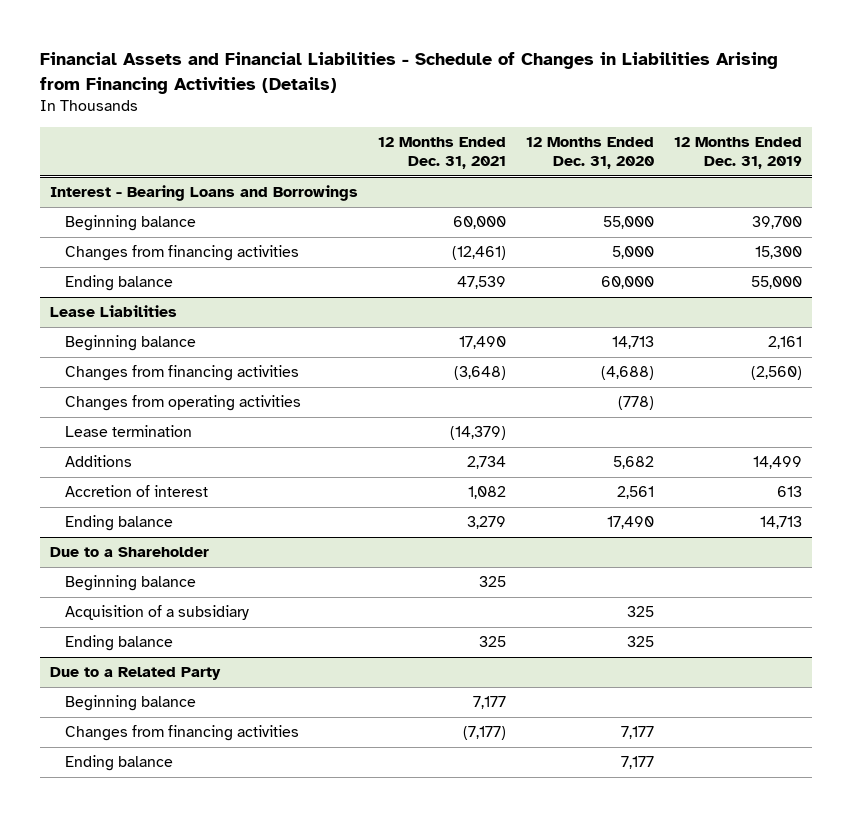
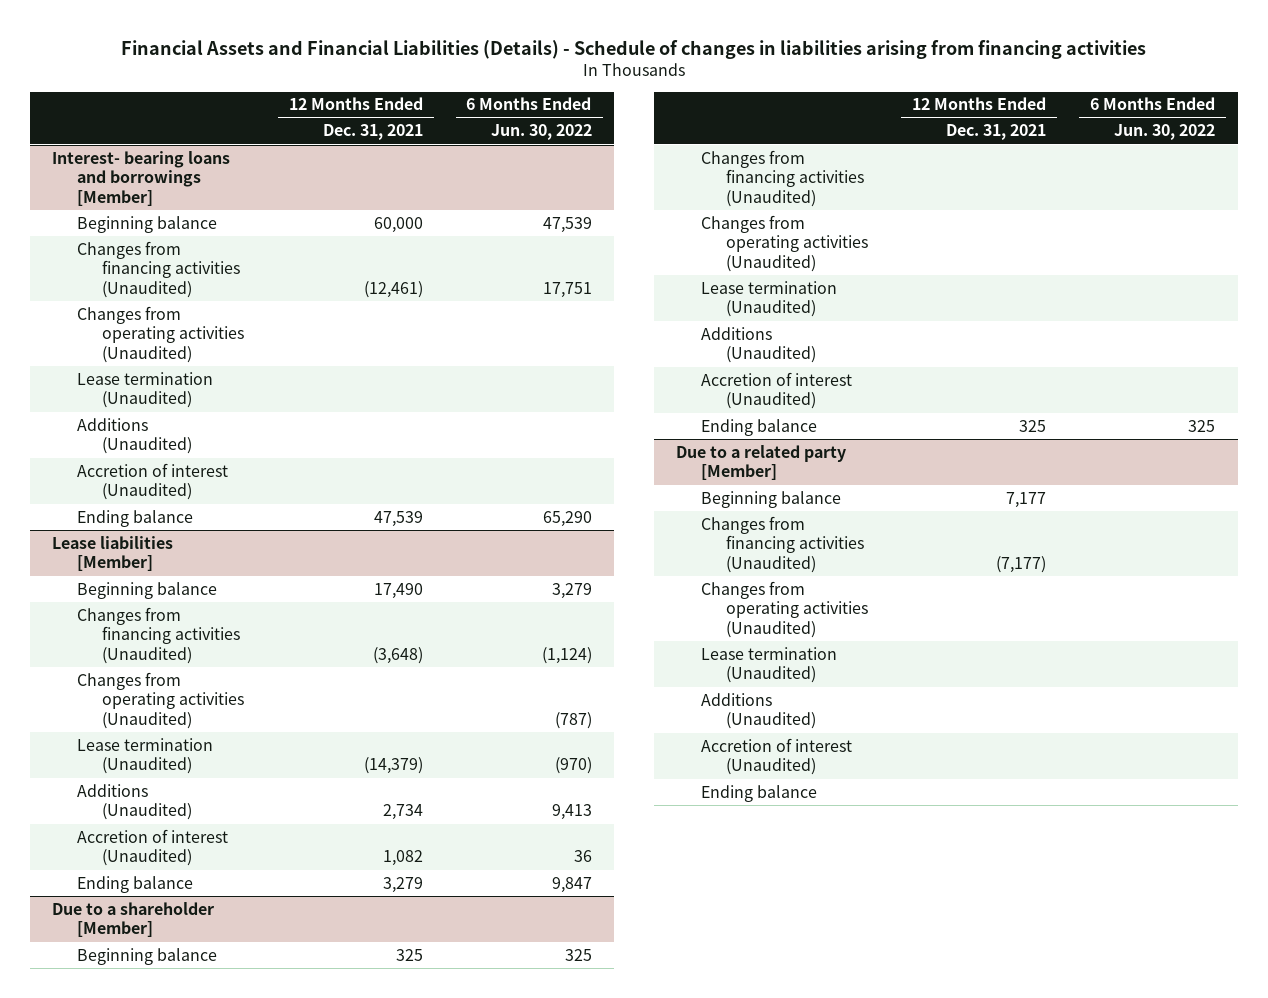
- Financial Assets and Financial Liabilities - Schedule of Changes in Liabilities Arising from Financing Activities (Details)
+ Financial Assets and Financial Liabilities (Details) - Schedule of changes in liabilities arising from financing activities
- | 12 Months Ended Dec. 31, 2021 | 12 Months Ended Dec. 31, 2020 | 12 Months Ended Dec. 31, 2019
+ | 12 Months Ended Dec. 31, 2021 | 6 Months Ended Jun. 30, 2022
- Interest - Bearing Loans and Borrowings
+ Interest- bearing loans and borrowings [Member]
- Changes from financing activities | (12,461) | 5,000 | 15,300
+ Changes from financing activities (Unaudited) | (12,461) | 17,751
+ Changes from operating activities (Unaudited)
+ Lease termination (Unaudited)
+ Additions (Unaudited)
+ Accretion of interest (Unaudited)
- Lease Liabilities
+ Lease liabilities [Member]
- Changes from financing activities | (3,648) | (4,688) | (2,560)
- Changes from operating activities | | (778) |
- Lease termination | (14,379) | |
- Additions | 2,734 | 5,682 | 14,499
- Accretion of interest | 1,082 | 2,561 | 613
+ Changes from financing activities (Unaudited) | (3,648) | (1,124)
+ Changes from operating activities (Unaudited) | | (787)
+ Lease termination (Unaudited) | (14,379) | (970)
+ Additions (Unaudited) | 2,734 | 9,413
+ Accretion of interest (Unaudited) | 1,082 | 36
- Due to a Shareholder
+ Due to a shareholder [Member]
- Acquisition of a subsidiary | | 325 |
+ Changes from financing activities (Unaudited)
+ Changes from operating activities (Unaudited)
+ Lease termination (Unaudited)
+ Additions (Unaudited)
+ Accretion of interest (Unaudited)
- Due to a Related Party
+ Due to a related party [Member]
- Changes from financing activities | (7,177) | 7,177 |
+ Changes from financing activities (Unaudited) | (7,177) |
+ Changes from operating activities (Unaudited)
+ Lease termination (Unaudited)
+ Additions (Unaudited)
+ Accretion of interest (Unaudited)

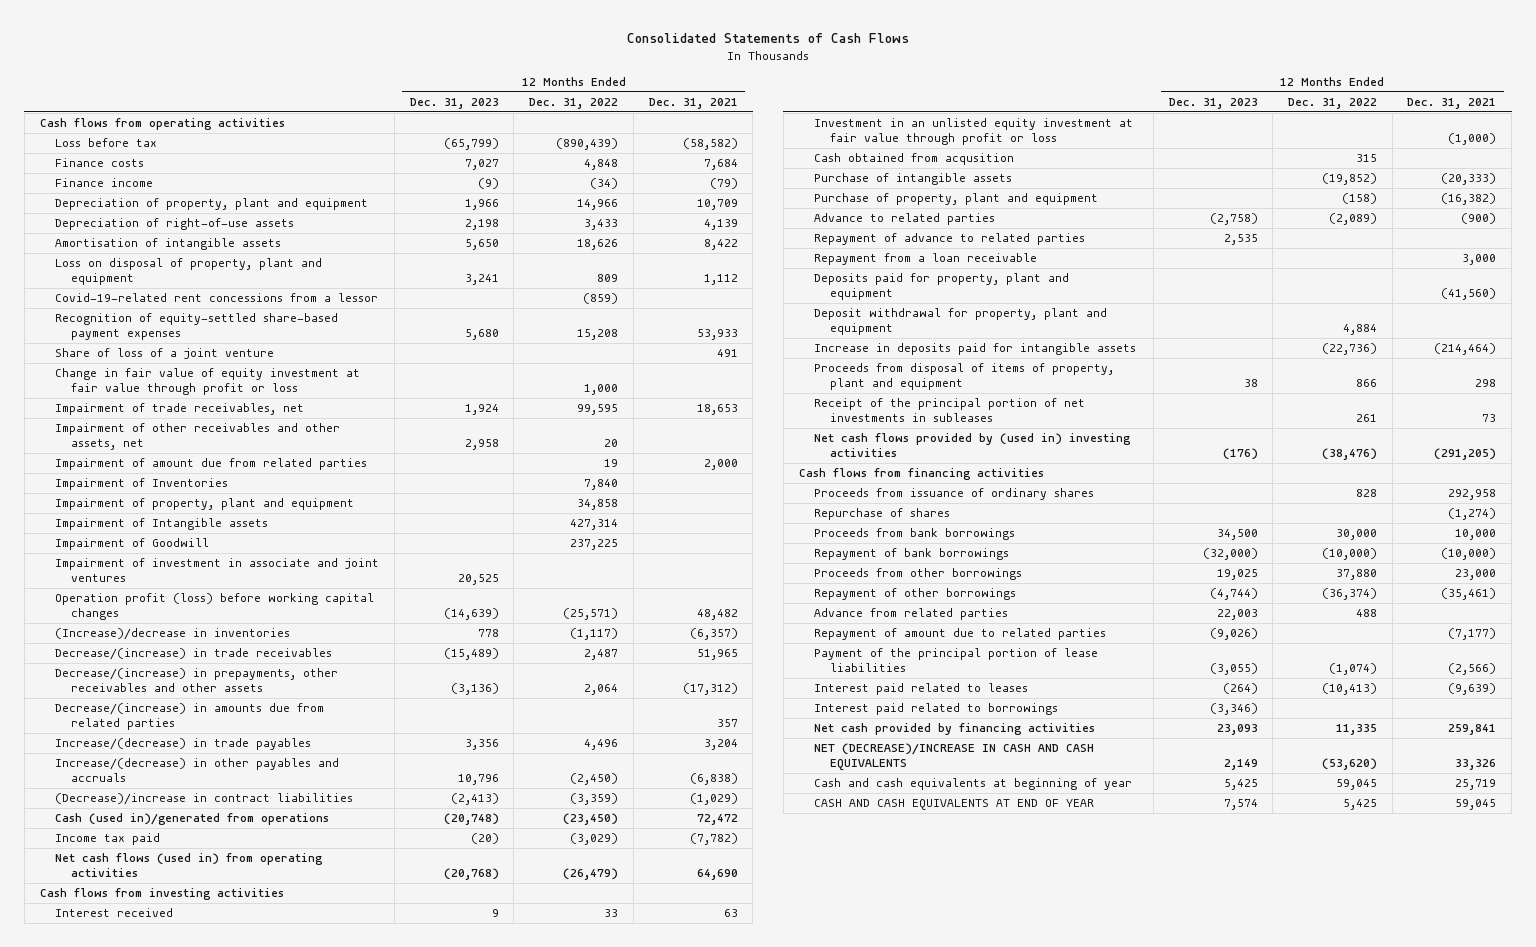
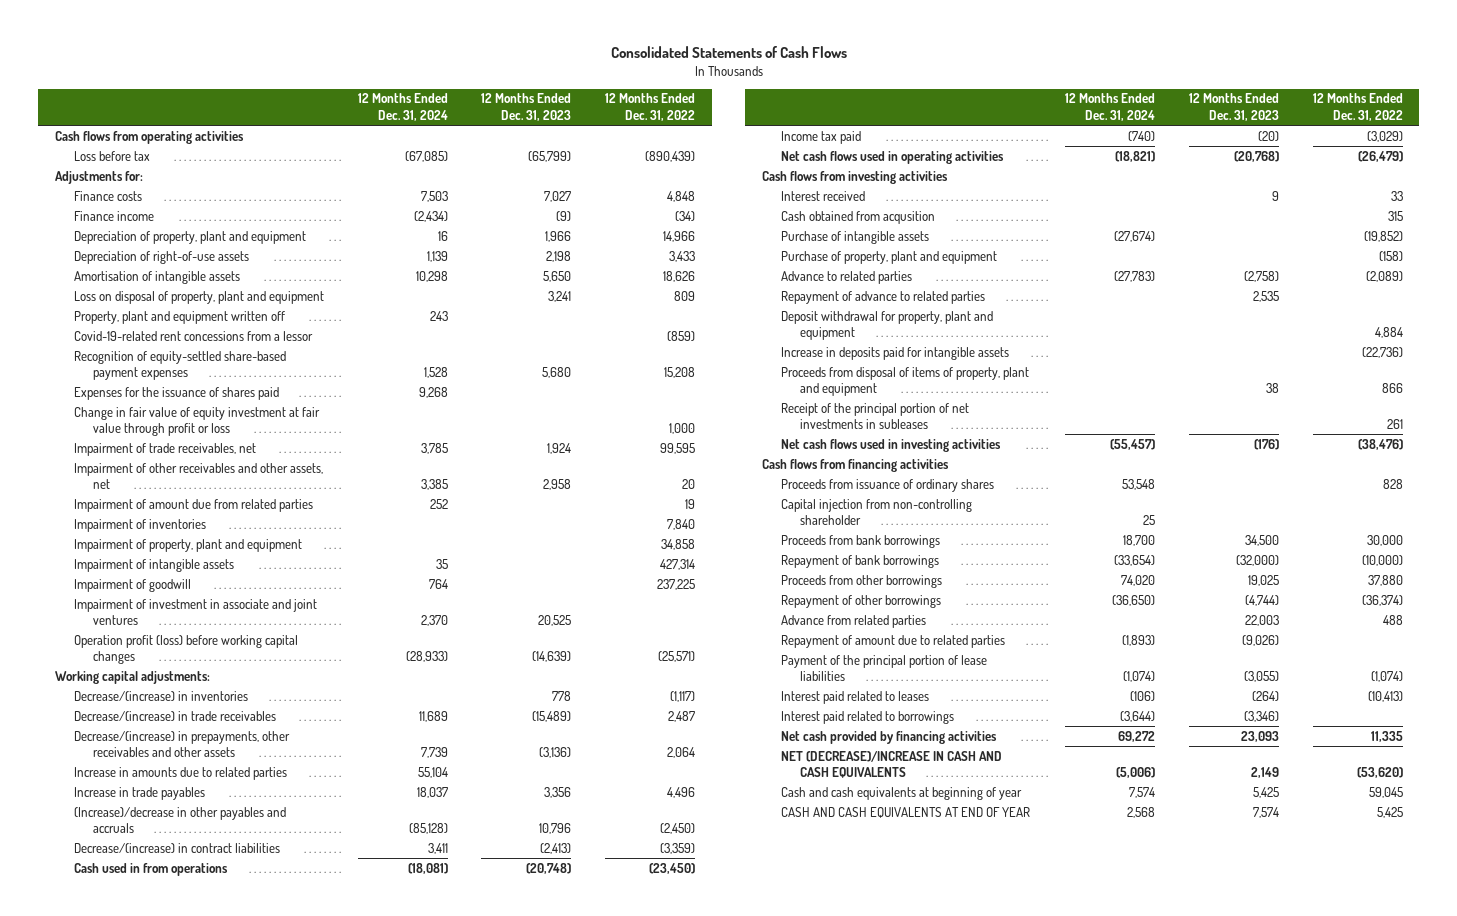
- | 12 Months Ended Dec. 31, 2023 | 12 Months Ended Dec. 31, 2022 | 12 Months Ended Dec. 31, 2021
+ | 12 Months Ended Dec. 31, 2024 | 12 Months Ended Dec. 31, 2023 | 12 Months Ended Dec. 31, 2022
+ Adjustments for:
+ Property, plant and equipment written off | 243 | |
- Share of loss of a joint venture | | | 491
+ Expenses for the issuance of shares paid | 9,268 | |
- Impairment of Inventories | | 7,840 |
+ Impairment of inventories | | | 7,840
- Impairment of Intangible assets | | 427,314 |
- Impairment of Goodwill | | 237,225 |
+ Impairment of intangible assets | 35 | | 427,314
+ Impairment of goodwill | 764 | | 237,225
- (Increase)/decrease in inventories | 778 | (1,117) | (6,357)
+ Working capital adjustments:
+ Decrease/(increase) in inventories | | 778 | (1,117)
- Decrease/(increase) in amounts due from related parties | | | 357
- Increase/(decrease) in trade payables | 3,356 | 4,496 | 3,204
- Increase/(decrease) in other payables and accruals | 10,796 | (2,450) | (6,838)
- (Decrease)/increase in contract liabilities | (2,413) | (3,359) | (1,029)
- Cash (used in)/generated from operations | (20,748) | (23,450) | 72,472
+ Increase in amounts due to related parties | 55,104 | |
+ Increase in trade payables | 18,037 | 3,356 | 4,496
+ (Increase)/decrease in other payables and accruals | (85,128) | 10,796 | (2,450)
+ Decrease/(increase) in contract liabilities | 3,411 | (2,413) | (3,359)
+ Cash used in from operations | (18,081) | (20,748) | (23,450)
- Net cash flows (used in) from operating activities | (20,768) | (26,479) | 64,690
+ Net cash flows used in operating activities | (18,821) | (20,768) | (26,479)
- Investment in an unlisted equity investment at fair value through profit or loss | | | (1,000)
- Repayment from a loan receivable | | | 3,000
- Deposits paid for property, plant and equipment | | | (41,560)
- Net cash flows provided by (used in) investing activities | (176) | (38,476) | (291,205)
+ Net cash flows used in investing activities | (55,457) | (176) | (38,476)
- Repurchase of shares | | | (1,274)
+ Capital injection from non-controlling shareholder | 25 | |

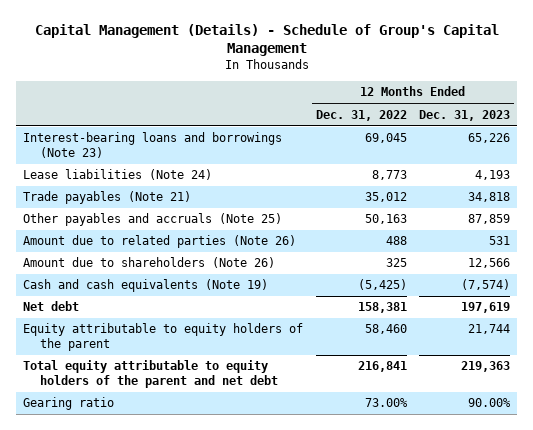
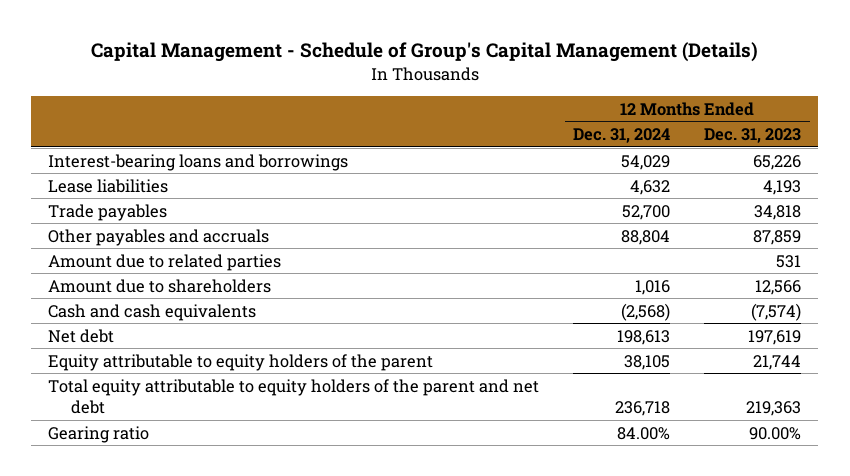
- Capital Management (Details) - Schedule of Group's Capital Management
+ Capital Management - Schedule of Group's Capital Management (Details)
- | 12 Months Ended Dec. 31, 2022 | 12 Months Ended Dec. 31, 2023
+ | 12 Months Ended Dec. 31, 2024 | 12 Months Ended Dec. 31, 2023
- Interest-bearing loans and borrowings (Note 23) | 69,045 | 65,226
- Lease liabilities (Note 24) | 8,773 | 4,193
- Trade payables (Note 21) | 35,012 | 34,818
- Other payables and accruals (Note 25) | 50,163 | 87,859
- Amount due to related parties (Note 26) | 488 | 531
- Amount due to shareholders (Note 26) | 325 | 12,566
- Cash and cash equivalents (Note 19) | (5,425) | (7,574)
+ Interest-bearing loans and borrowings | 54,029 | 65,226
+ Lease liabilities | 4,632 | 4,193
+ Trade payables | 52,700 | 34,818
+ Other payables and accruals | 88,804 | 87,859
+ Amount due to related parties | | 531
+ Amount due to shareholders | 1,016 | 12,566
+ Cash and cash equivalents | (2,568) | (7,574)

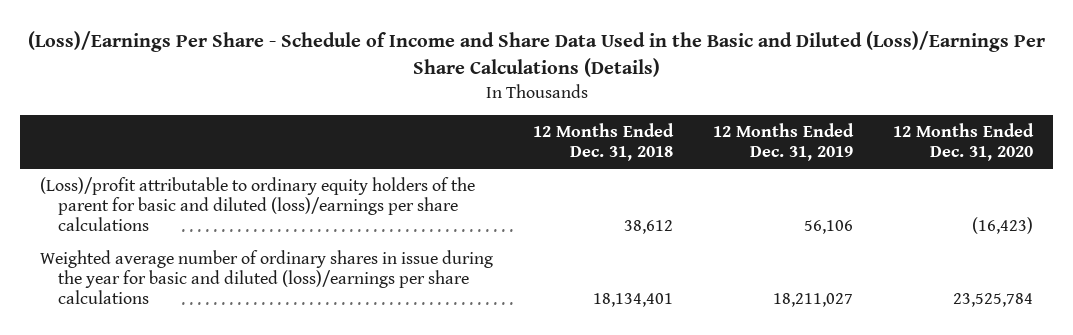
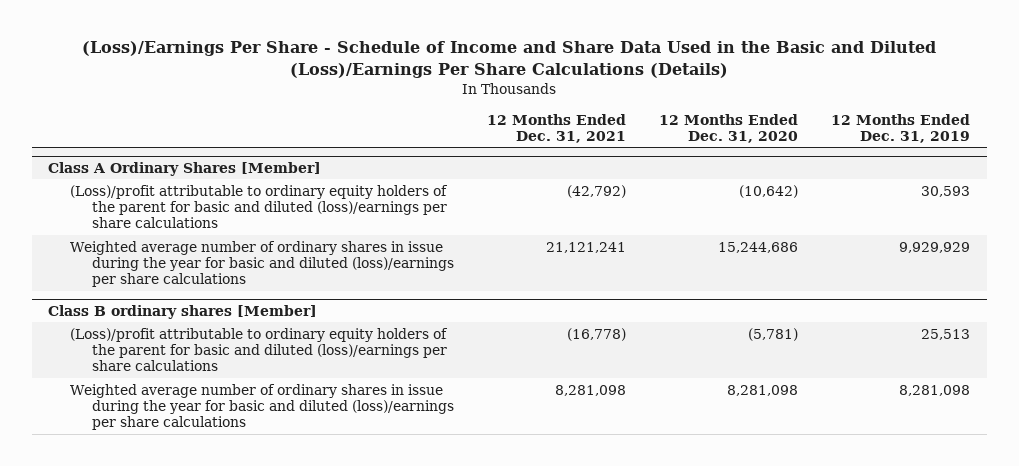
- | 12 Months Ended Dec. 31, 2018 | 12 Months Ended Dec. 31, 2019 | 12 Months Ended Dec. 31, 2020
+ | 12 Months Ended Dec. 31, 2021 | 12 Months Ended Dec. 31, 2020 | 12 Months Ended Dec. 31, 2019
- (Loss)/profit attributable to ordinary equity holders of the parent for basic and diluted (loss)/earnings per share calculations | 38,612 | 56,106 | (16,423)
- Weighted average number of ordinary shares in issue during the year for basic and diluted (loss)/earnings per share calculations | 18,134,401 | 18,211,027 | 23,525,784
+ Class A Ordinary Shares [Member]
+ (Loss)/profit attributable to ordinary equity holders of the parent for basic and diluted (loss)/earnings per share calculations | (42,792) | (10,642) | 30,593
+ Weighted average number of ordinary shares in issue during the year for basic and diluted (loss)/earnings per share calculations | 21,121,241 | 15,244,686 | 9,929,929
+ Class B ordinary shares [Member]
+ (Loss)/profit attributable to ordinary equity holders of the parent for basic and diluted (loss)/earnings per share calculations | (16,778) | (5,781) | 25,513
+ Weighted average number of ordinary shares in issue during the year for basic and diluted (loss)/earnings per share calculations | 8,281,098 | 8,281,098 | 8,281,098

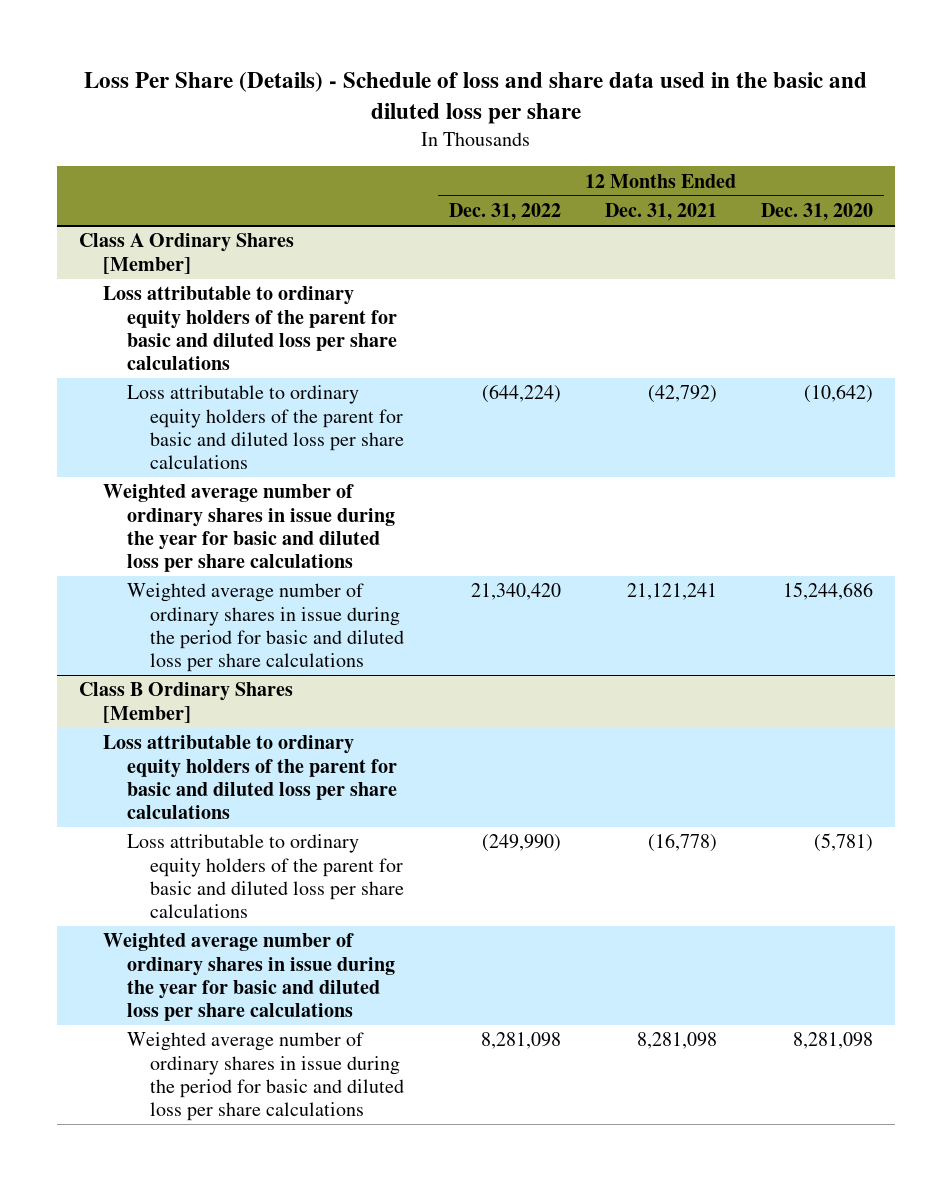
- (Loss)/Earnings Per Share - Schedule of Income and Share Data Used in the Basic and Diluted (Loss)/Earnings Per Share Calculations (Details)
+ Loss Per Share (Details) - Schedule of loss and share data used in the basic and diluted loss per share
- | 12 Months Ended Dec. 31, 2021 | 12 Months Ended Dec. 31, 2020 | 12 Months Ended Dec. 31, 2019
+ | 12 Months Ended Dec. 31, 2022 | 12 Months Ended Dec. 31, 2021 | 12 Months Ended Dec. 31, 2020
@ Class A Ordinary Shares [Member]
- (Loss)/profit attributable to ordinary equity holders of the parent for basic and diluted (loss)/earnings per share calculations | (42,792) | (10,642) | 30,593
- Weighted average number of ordinary shares in issue during the year for basic and diluted (loss)/earnings per share calculations | 21,121,241 | 15,244,686 | 9,929,929
- Class B ordinary shares [Member]
- (Loss)/profit attributable to ordinary equity holders of the parent for basic and diluted (loss)/earnings per share calculations | (16,778) | (5,781) | 25,513
- Weighted average number of ordinary shares in issue during the year for basic and diluted (loss)/earnings per share calculations | 8,281,098 | 8,281,098 | 8,281,098
@ Class A Ordinary Shares [Member]
+ Loss attributable to ordinary equity holders of the parent for basic and diluted loss per share calculations
+ Loss attributable to ordinary equity holders of the parent for basic and diluted loss per share calculations | (644,224) | (42,792) | (10,642)
+ Weighted average number of ordinary shares in issue during the year for basic and diluted loss per share calculations
+ Weighted average number of ordinary shares in issue during the period for basic and diluted loss per share calculations | 21,340,420 | 21,121,241 | 15,244,686
+ Class B Ordinary Shares [Member]
+ Loss attributable to ordinary equity holders of the parent for basic and diluted loss per share calculations
+ Loss attributable to ordinary equity holders of the parent for basic and diluted loss per share calculations | (249,990) | (16,778) | (5,781)
+ Weighted average number of ordinary shares in issue during the year for basic and diluted loss per share calculations
+ Weighted average number of ordinary shares in issue during the period for basic and diluted loss per share calculations | 8,281,098 | 8,281,098 | 8,281,098

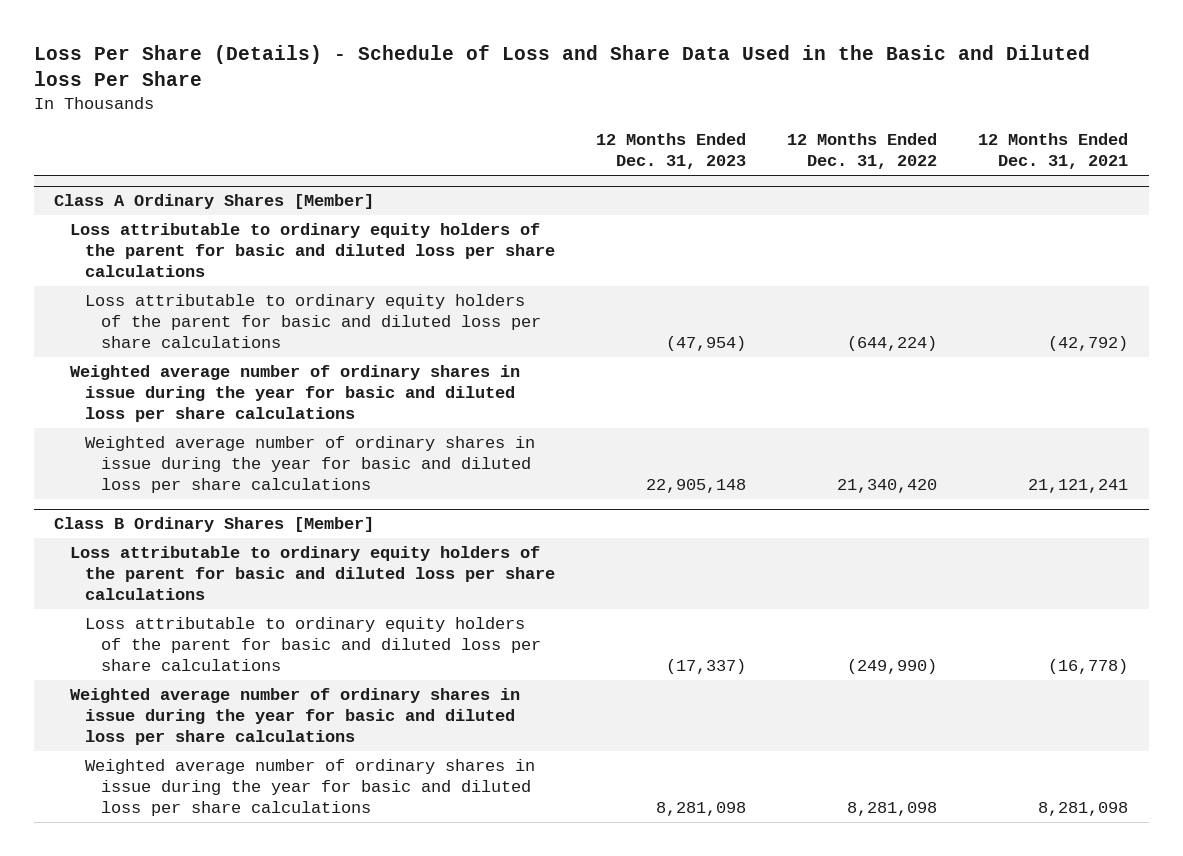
- Loss Per Share (Details) - Schedule of loss and share data used in the basic and diluted loss per share
+ Loss Per Share (Details) - Schedule of Loss and Share Data Used in the Basic and Diluted loss Per Share
- | 12 Months Ended Dec. 31, 2022 | 12 Months Ended Dec. 31, 2021 | 12 Months Ended Dec. 31, 2020
+ | 12 Months Ended Dec. 31, 2023 | 12 Months Ended Dec. 31, 2022 | 12 Months Ended Dec. 31, 2021
@ Class A Ordinary Shares [Member]
- Weighted average number of ordinary shares in issue during the period for basic and diluted loss per share calculations | 21,340,420 | 21,121,241 | 15,244,686
+ Weighted average number of ordinary shares in issue during the year for basic and diluted loss per share calculations | 22,905,148 | 21,340,420 | 21,121,241
@ Class B Ordinary Shares [Member]
- Weighted average number of ordinary shares in issue during the period for basic and diluted loss per share calculations | 8,281,098 | 8,281,098 | 8,281,098
+ Weighted average number of ordinary shares in issue during the year for basic and diluted loss per share calculations | 8,281,098 | 8,281,098 | 8,281,098

